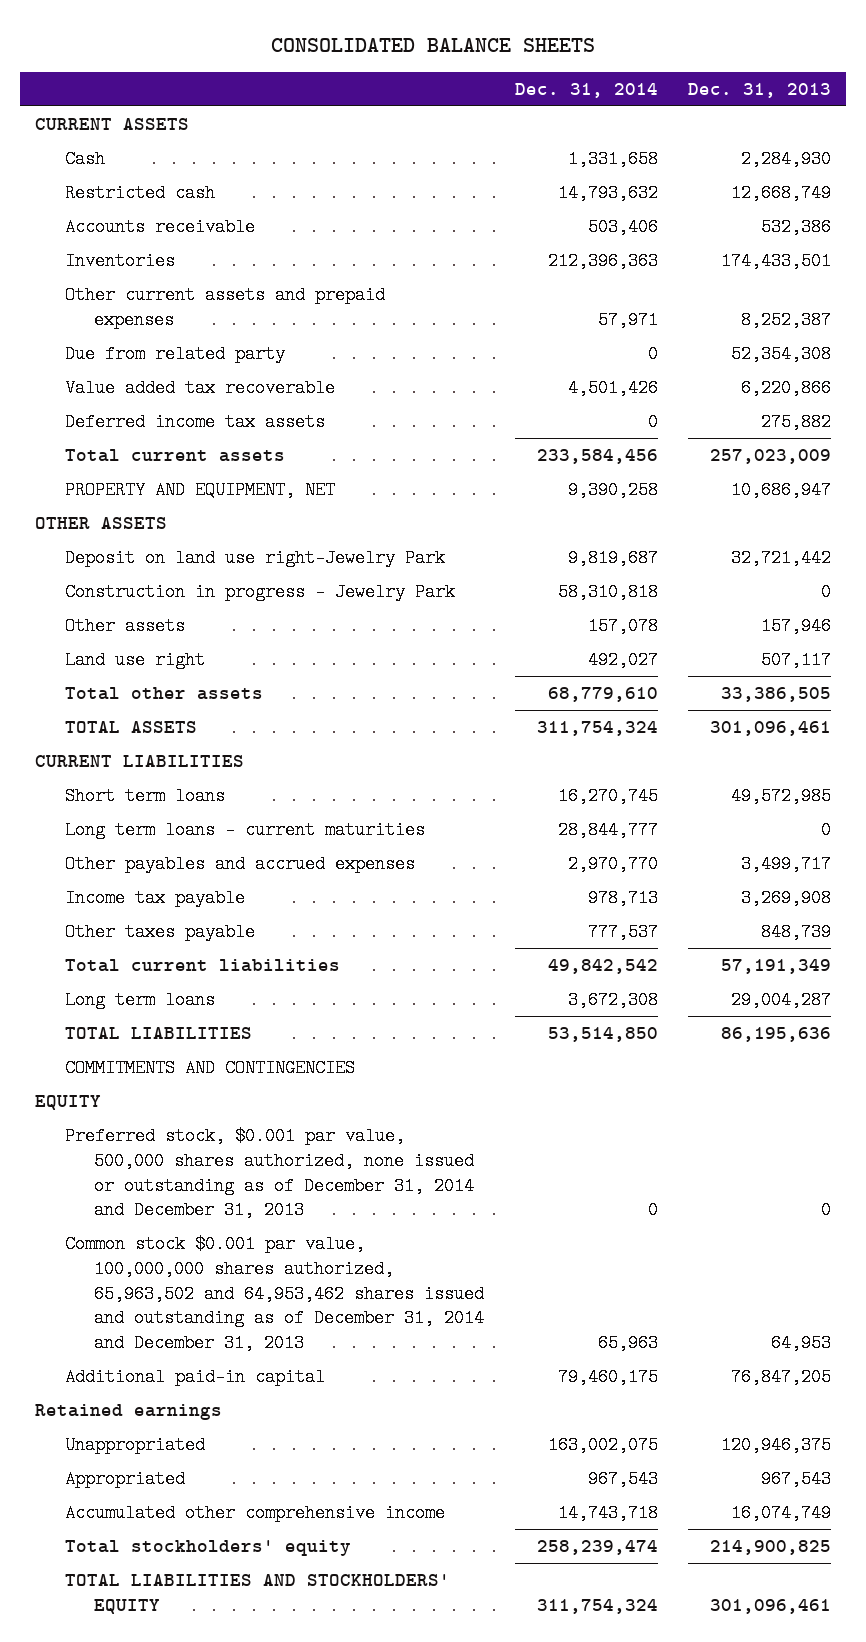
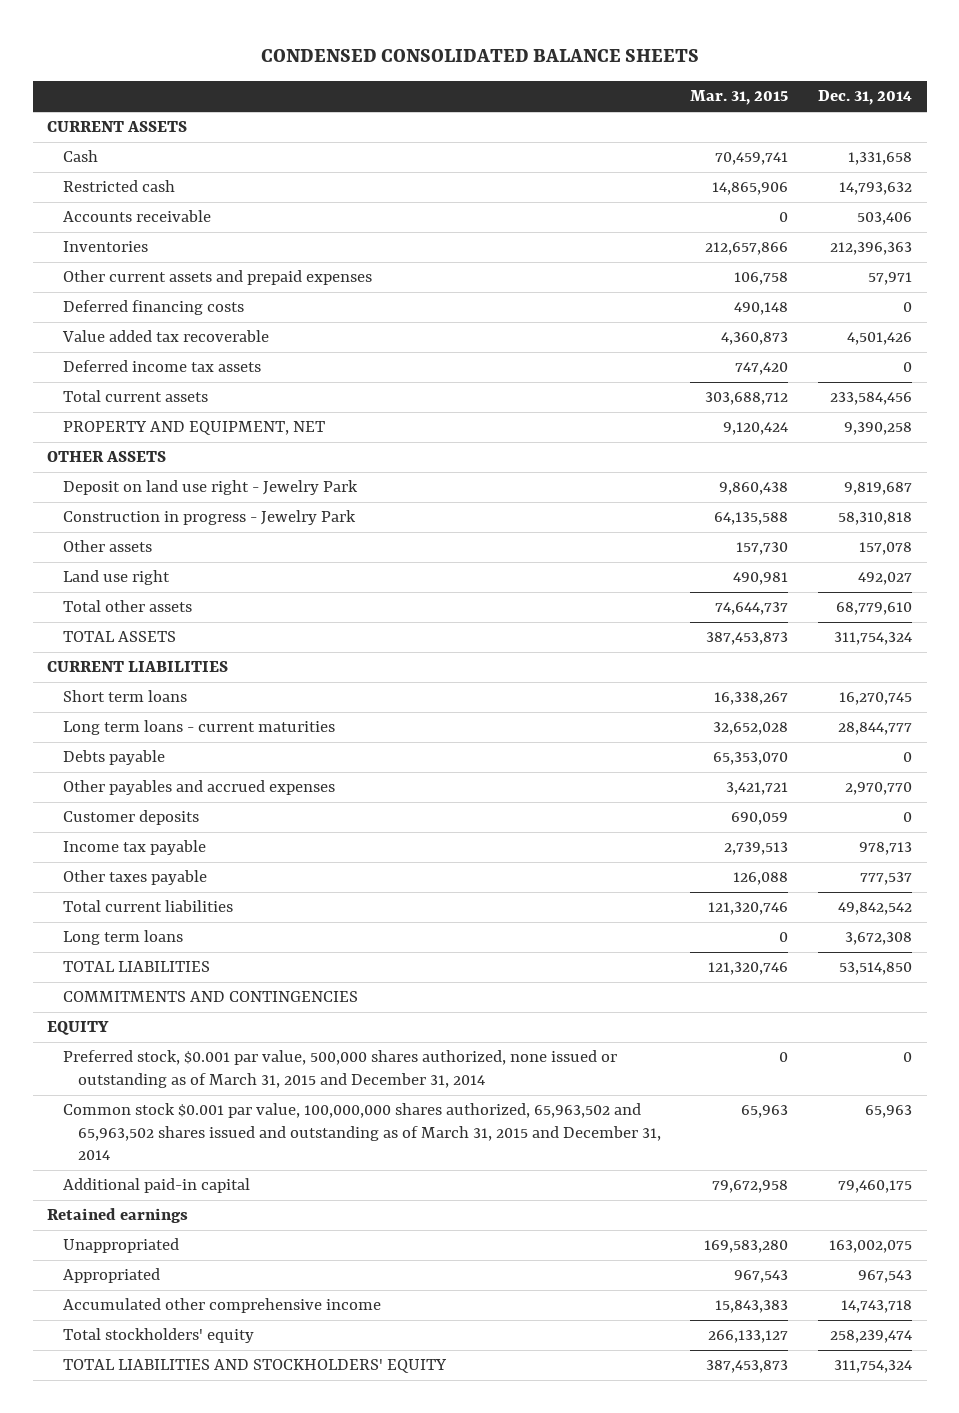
- CONSOLIDATED BALANCE SHEETS
+ CONDENSED CONSOLIDATED BALANCE SHEETS
- | Dec. 31, 2014 | Dec. 31, 2013
+ | Mar. 31, 2015 | Dec. 31, 2014
- Due from related party | 0 | 52,354,308
+ Deferred financing costs | 490,148 | 0
- Deposit on land use right-Jewelry Park | 9,819,687 | 32,721,442
+ Deposit on land use right - Jewelry Park | 9,860,438 | 9,819,687
+ Debts payable | 65,353,070 | 0
+ Customer deposits | 690,059 | 0
- Preferred stock, $0.001 par value, 500,000 shares authorized, none issued or outstanding as of December 31, 2014 and December 31, 2013 | 0 | 0
- Common stock $0.001 par value, 100,000,000 shares authorized, 65,963,502 and 64,953,462 shares issued and outstanding as of December 31, 2014 and December 31, 2013 | 65,963 | 64,953
+ Preferred stock, $0.001 par value, 500,000 shares authorized, none issued or outstanding as of March 31, 2015 and December 31, 2014 | 0 | 0
+ Common stock $0.001 par value, 100,000,000 shares authorized, 65,963,502 and 65,963,502 shares issued and outstanding as of March 31, 2015 and December 31, 2014 | 65,963 | 65,963

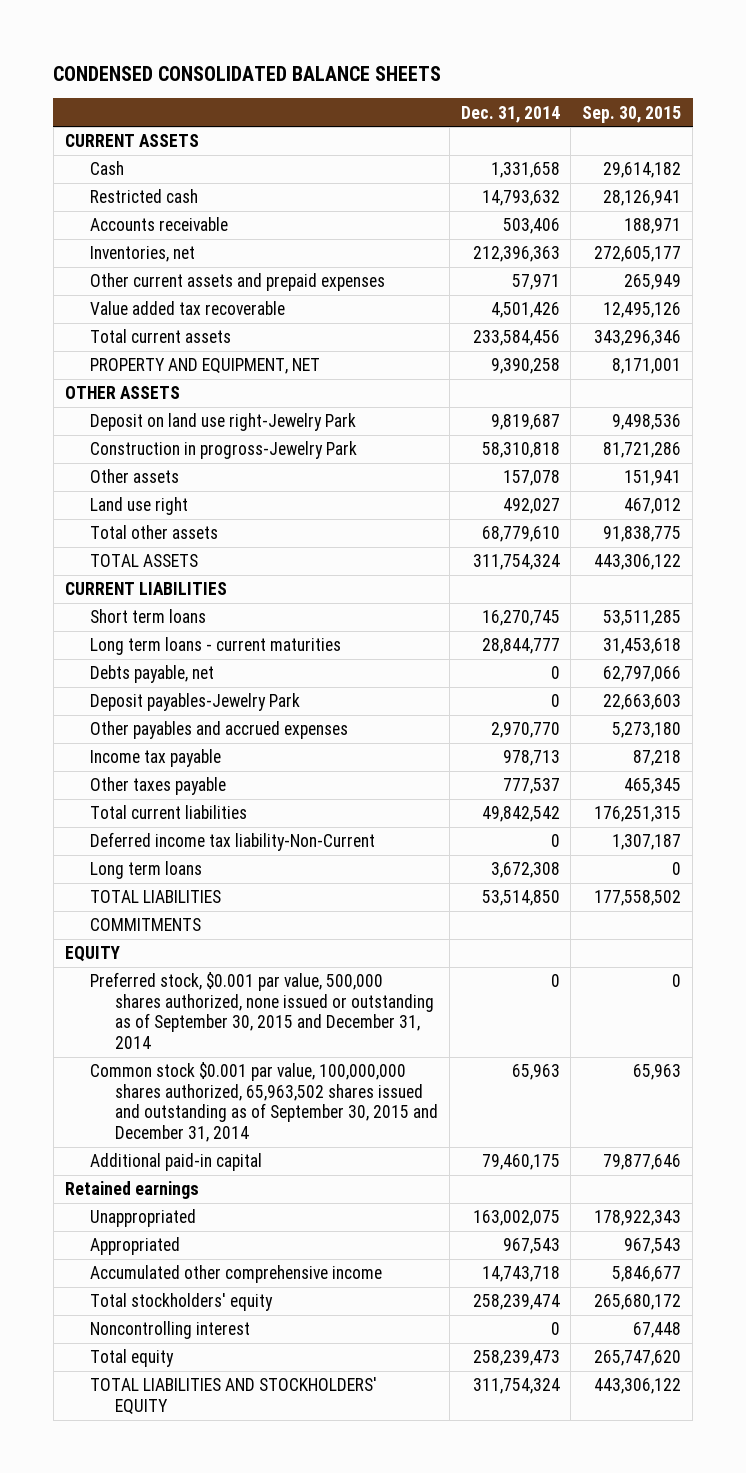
- | Mar. 31, 2015 | Dec. 31, 2014
+ | Dec. 31, 2014 | Sep. 30, 2015
- Inventories | 212,657,866 | 212,396,363
+ Inventories, net | 212,396,363 | 272,605,177
- Deferred financing costs | 490,148 | 0
- Deferred income tax assets | 747,420 | 0
- Deposit on land use right - Jewelry Park | 9,860,438 | 9,819,687
- Construction in progress - Jewelry Park | 64,135,588 | 58,310,818
+ Deposit on land use right-Jewelry Park | 9,819,687 | 9,498,536
+ Construction in progross-Jewelry Park | 58,310,818 | 81,721,286
- Debts payable | 65,353,070 | 0
+ Debts payable, net | 0 | 62,797,066
+ Deposit payables-Jewelry Park | 0 | 22,663,603
- Customer deposits | 690,059 | 0
+ Deferred income tax liability-Non-Current | 0 | 1,307,187
- COMMITMENTS AND CONTINGENCIES
+ COMMITMENTS
- Preferred stock, $0.001 par value, 500,000 shares authorized, none issued or outstanding as of March 31, 2015 and December 31, 2014 | 0 | 0
- Common stock $0.001 par value, 100,000,000 shares authorized, 65,963,502 and 65,963,502 shares issued and outstanding as of March 31, 2015 and December 31, 2014 | 65,963 | 65,963
+ Preferred stock, $0.001 par value, 500,000 shares authorized, none issued or outstanding as of September 30, 2015 and December 31, 2014 | 0 | 0
+ Common stock $0.001 par value, 100,000,000 shares authorized, 65,963,502 shares issued and outstanding as of September 30, 2015 and December 31, 2014 | 65,963 | 65,963
+ Noncontrolling interest | 0 | 67,448
+ Total equity | 258,239,473 | 265,747,620

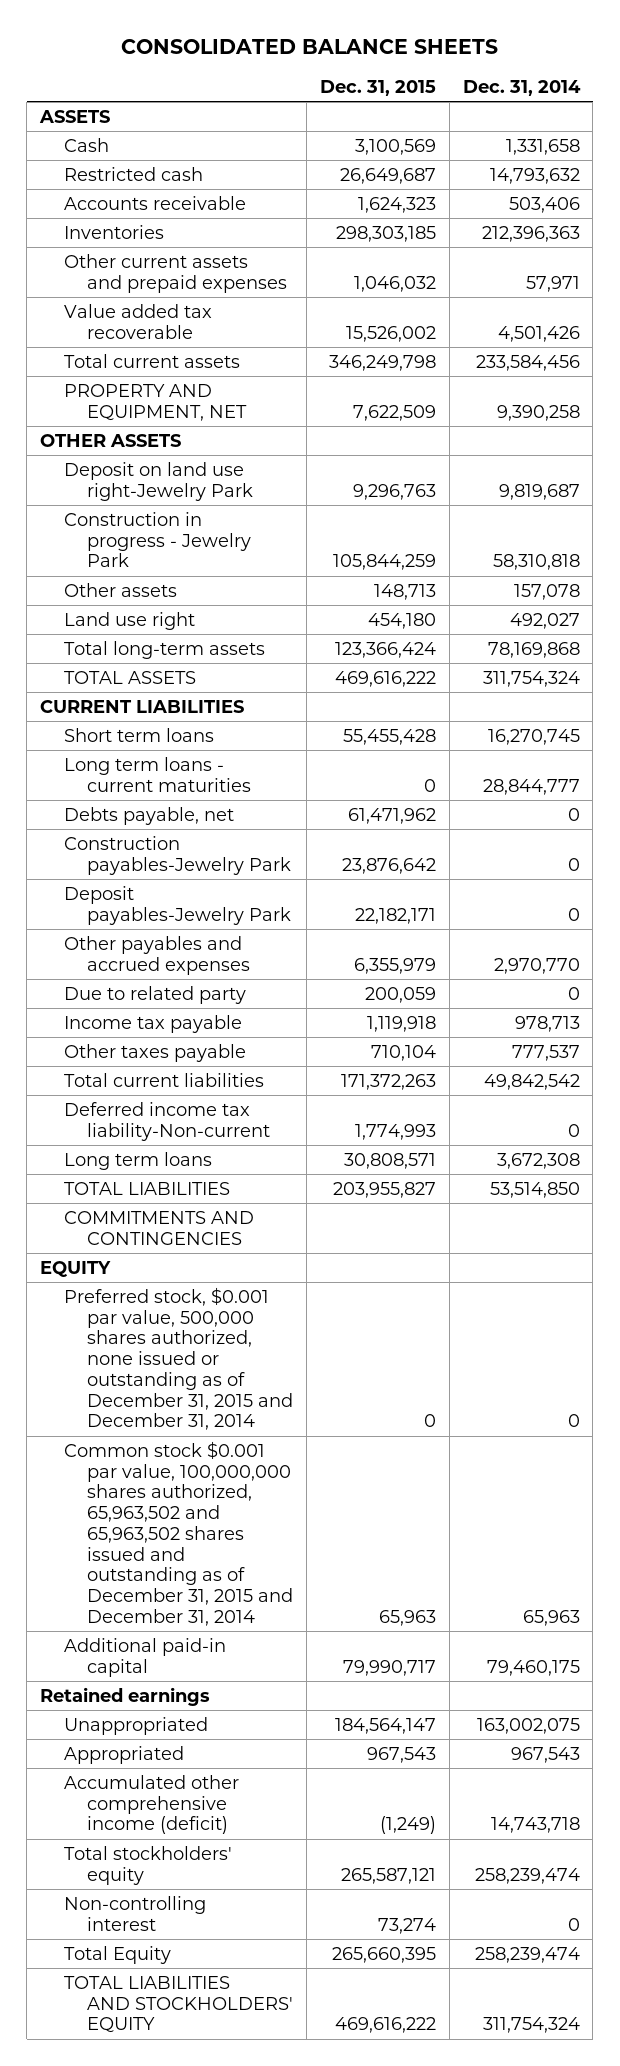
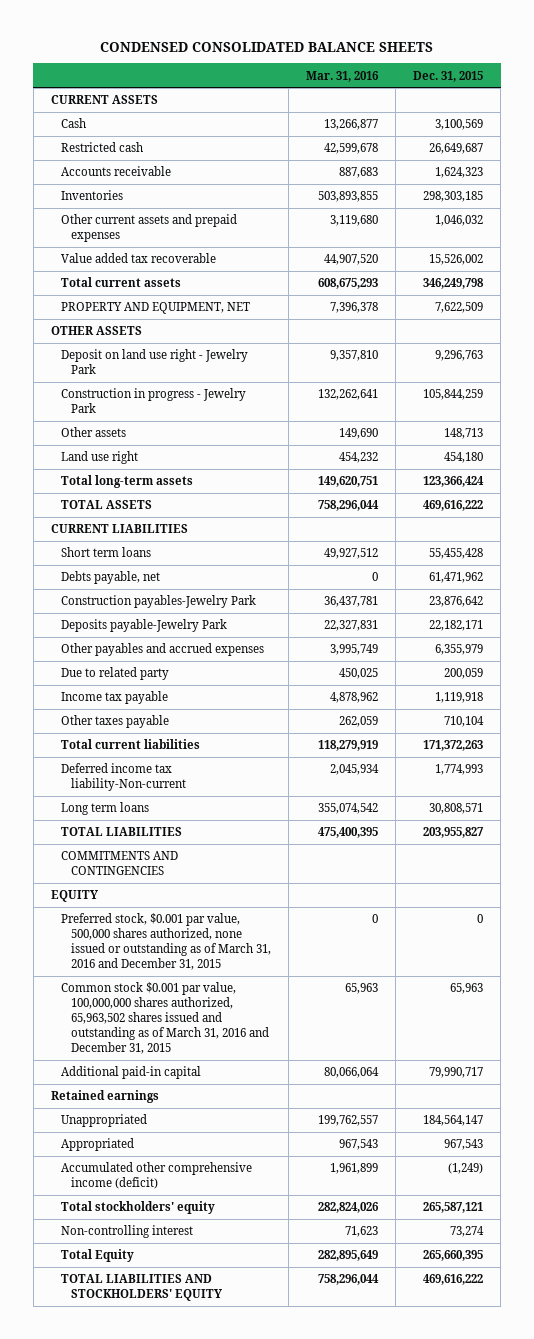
- CONSOLIDATED BALANCE SHEETS
+ CONDENSED CONSOLIDATED BALANCE SHEETS
- | Dec. 31, 2015 | Dec. 31, 2014
+ | Mar. 31, 2016 | Dec. 31, 2015
- ASSETS
+ CURRENT ASSETS
- Deposit on land use right-Jewelry Park | 9,296,763 | 9,819,687
+ Deposit on land use right - Jewelry Park | 9,357,810 | 9,296,763
- Long term loans - current maturities | 0 | 28,844,777
- Deposit payables-Jewelry Park | 22,182,171 | 0
+ Deposits payable-Jewelry Park | 22,327,831 | 22,182,171
- Preferred stock, $0.001 par value, 500,000 shares authorized, none issued or outstanding as of December 31, 2015 and December 31, 2014 | 0 | 0
- Common stock $0.001 par value, 100,000,000 shares authorized, 65,963,502 and 65,963,502 shares issued and outstanding as of December 31, 2015 and December 31, 2014 | 65,963 | 65,963
+ Preferred stock, $0.001 par value, 500,000 shares authorized, none issued or outstanding as of March 31, 2016 and December 31, 2015 | 0 | 0
+ Common stock $0.001 par value, 100,000,000 shares authorized, 65,963,502 shares issued and outstanding as of March 31, 2016 and December 31, 2015 | 65,963 | 65,963

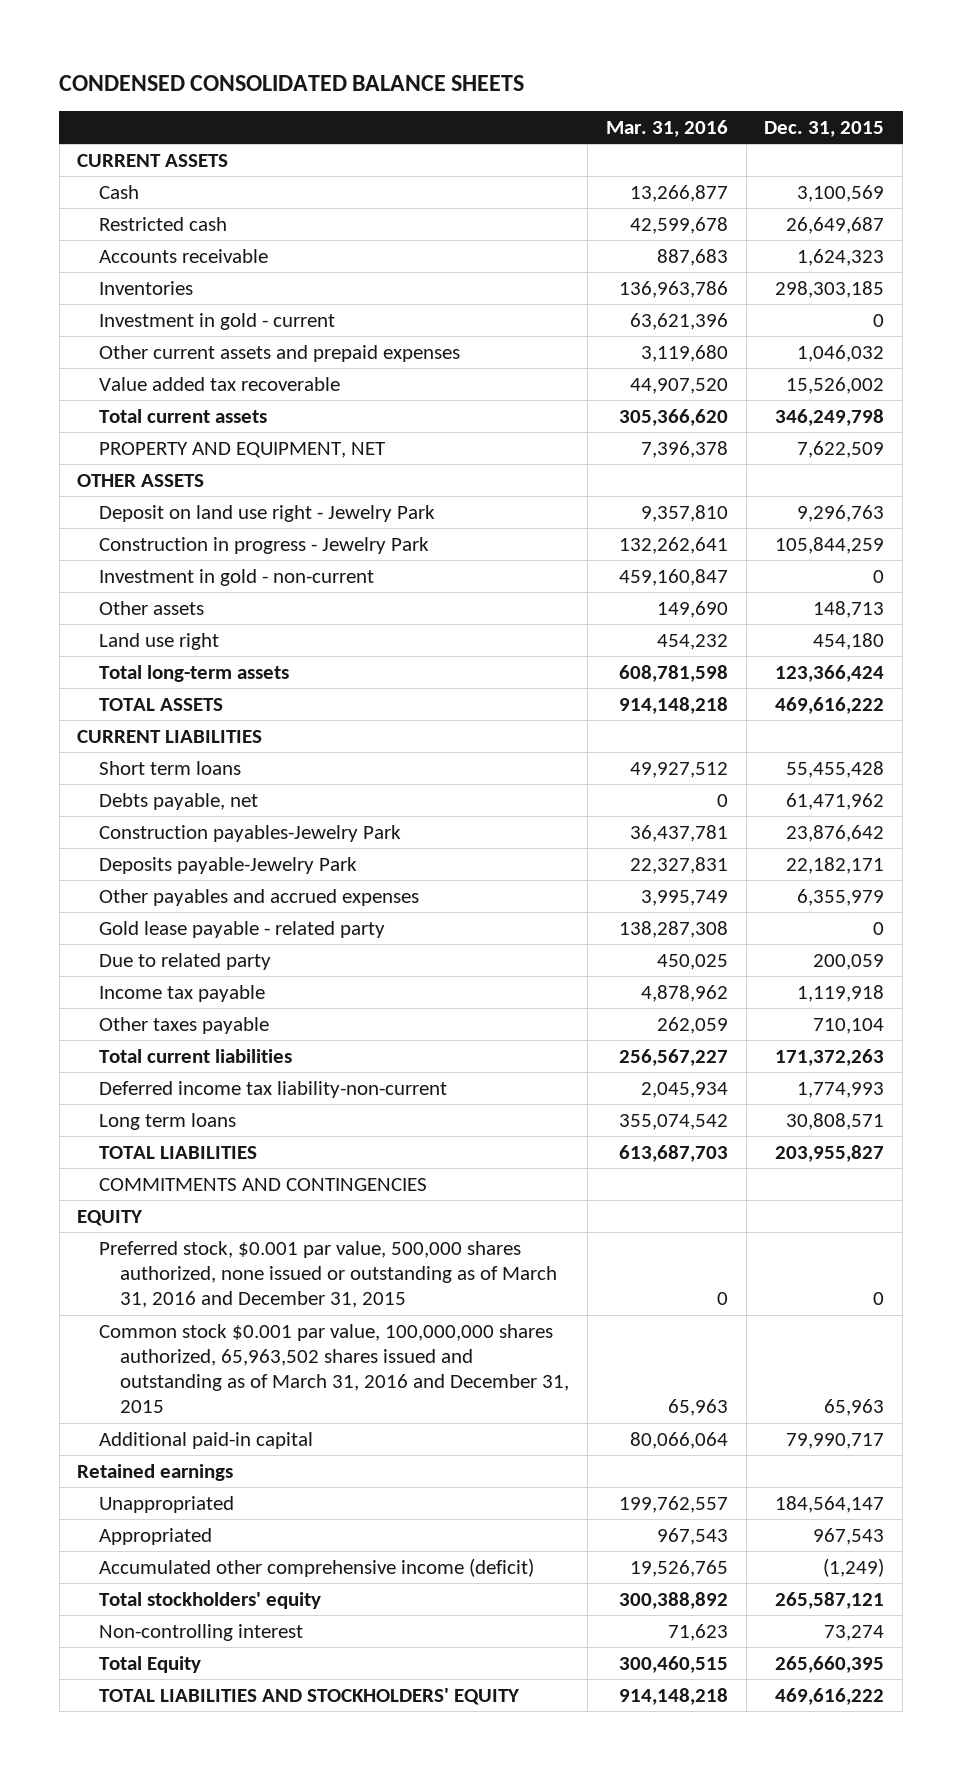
- Inventories | 503,893,855 | 298,303,185
+ Inventories | 136,963,786 | 298,303,185
+ Investment in gold - current | 63,621,396 | 0
- Total current assets | 608,675,293 | 346,249,798
+ Total current assets | 305,366,620 | 346,249,798
+ Investment in gold - non-current | 459,160,847 | 0
- Total long-term assets | 149,620,751 | 123,366,424
- TOTAL ASSETS | 758,296,044 | 469,616,222
+ Total long-term assets | 608,781,598 | 123,366,424
+ TOTAL ASSETS | 914,148,218 | 469,616,222
+ Gold lease payable - related party | 138,287,308 | 0
- Total current liabilities | 118,279,919 | 171,372,263
- Deferred income tax liability-Non-current | 2,045,934 | 1,774,993
+ Total current liabilities | 256,567,227 | 171,372,263
+ Deferred income tax liability-non-current | 2,045,934 | 1,774,993
- TOTAL LIABILITIES | 475,400,395 | 203,955,827
+ TOTAL LIABILITIES | 613,687,703 | 203,955,827
- Accumulated other comprehensive income (deficit) | 1,961,899 | (1,249)
- Total stockholders' equity | 282,824,026 | 265,587,121
+ Accumulated other comprehensive income (deficit) | 19,526,765 | (1,249)
+ Total stockholders' equity | 300,388,892 | 265,587,121
- Total Equity | 282,895,649 | 265,660,395
- TOTAL LIABILITIES AND STOCKHOLDERS' EQUITY | 758,296,044 | 469,616,222
+ Total Equity | 300,460,515 | 265,660,395
+ TOTAL LIABILITIES AND STOCKHOLDERS' EQUITY | 914,148,218 | 469,616,222

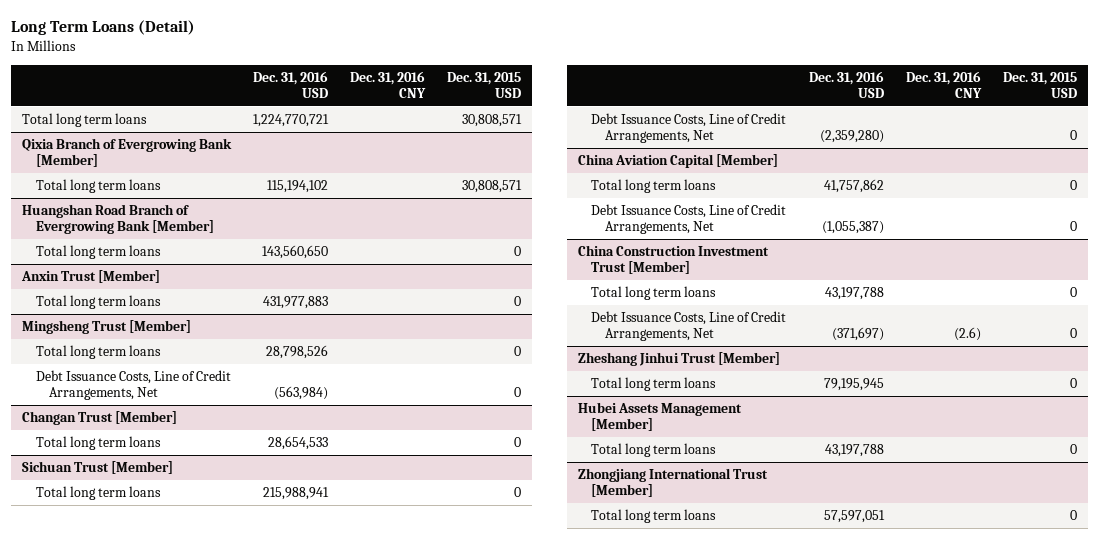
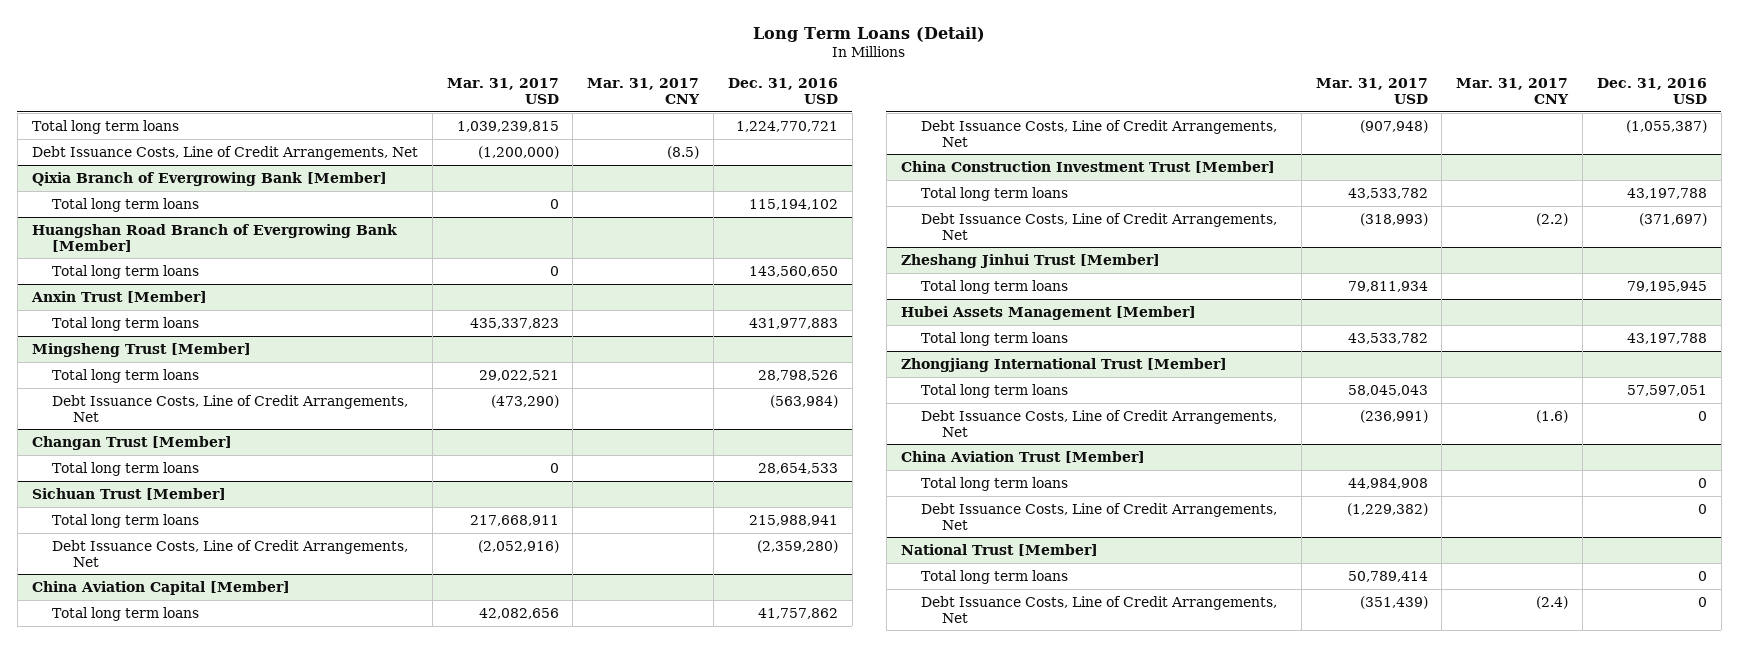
- | Dec. 31, 2016 USD | Dec. 31, 2016 CNY | Dec. 31, 2015 USD
+ | Mar. 31, 2017 USD | Mar. 31, 2017 CNY | Dec. 31, 2016 USD
+ Debt Issuance Costs, Line of Credit Arrangements, Net | (1,200,000) | (8.5) |
@ Zhongjiang International Trust [Member]
+ Debt Issuance Costs, Line of Credit Arrangements, Net | (236,991) | (1.6) | 0
+ China Aviation Trust [Member]
+ Total long term loans | 44,984,908 | | 0
+ Debt Issuance Costs, Line of Credit Arrangements, Net | (1,229,382) | | 0
+ National Trust [Member]
+ Total long term loans | 50,789,414 | | 0
+ Debt Issuance Costs, Line of Credit Arrangements, Net | (351,439) | (2.4) | 0

